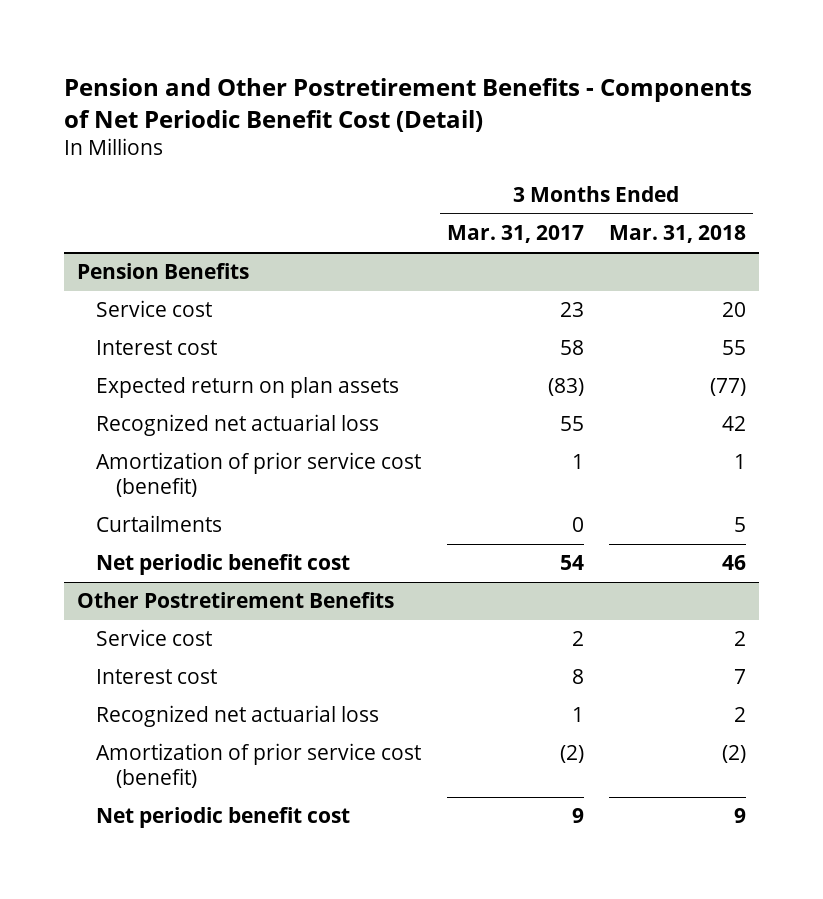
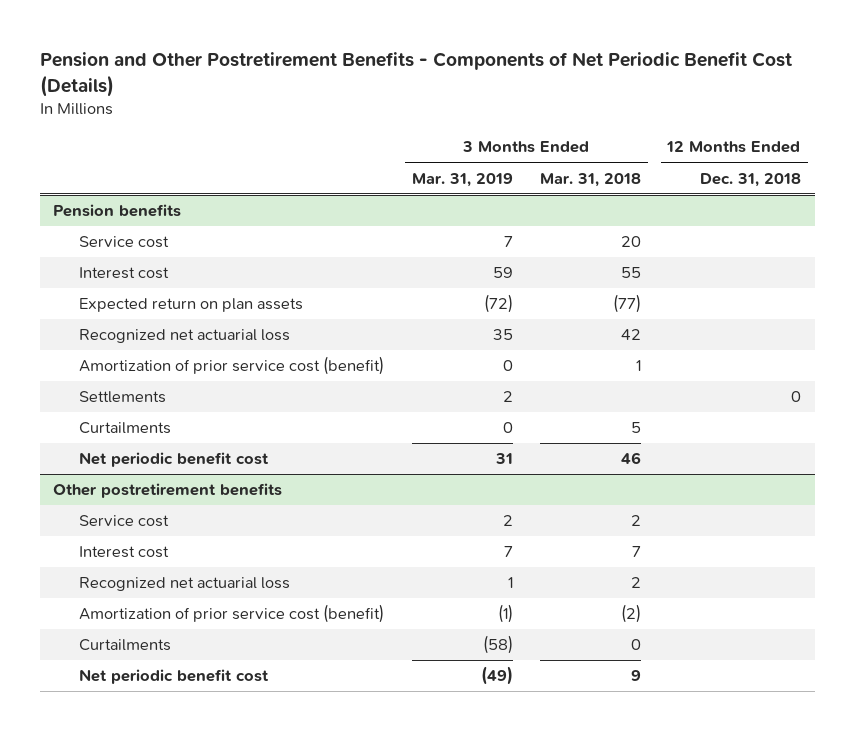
- Pension and Other Postretirement Benefits - Components of Net Periodic Benefit Cost (Detail)
+ Pension and Other Postretirement Benefits - Components of Net Periodic Benefit Cost (Details)
- | 3 Months Ended Mar. 31, 2017 | 3 Months Ended Mar. 31, 2018
+ | 3 Months Ended Mar. 31, 2019 | 3 Months Ended Mar. 31, 2018 | 12 Months Ended Dec. 31, 2018
- Pension Benefits
+ Pension benefits
+ Settlements | 2 | | 0
- Other Postretirement Benefits
+ Other postretirement benefits
+ Curtailments | (58) | 0 |

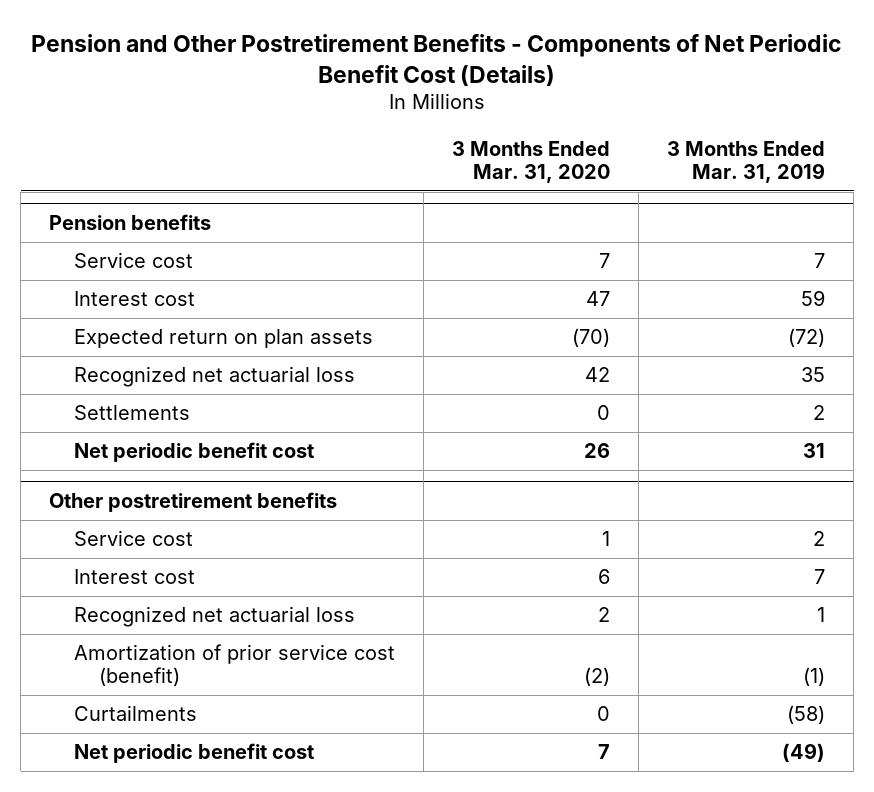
- | 3 Months Ended Mar. 31, 2019 | 3 Months Ended Mar. 31, 2018 | 12 Months Ended Dec. 31, 2018
+ | 3 Months Ended Mar. 31, 2020 | 3 Months Ended Mar. 31, 2019
@ Pension benefits
- Amortization of prior service cost (benefit) | 0 | 1 |
- Curtailments | 0 | 5 |

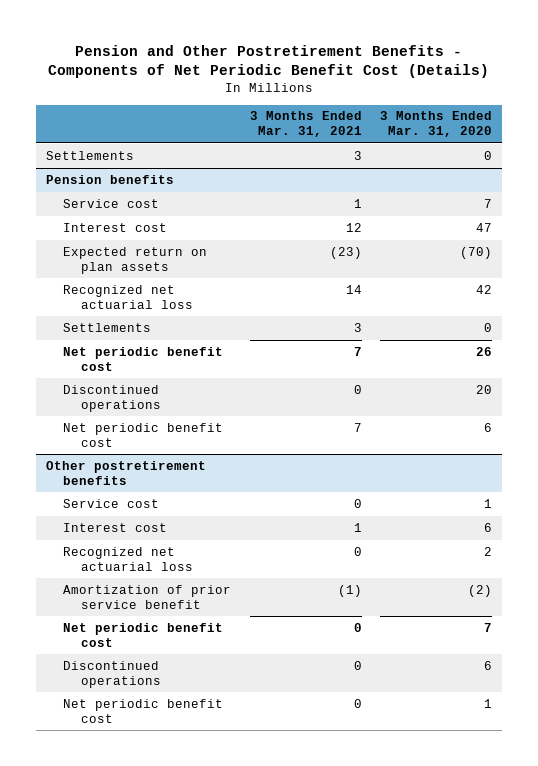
- | 3 Months Ended Mar. 31, 2020 | 3 Months Ended Mar. 31, 2019
+ | 3 Months Ended Mar. 31, 2021 | 3 Months Ended Mar. 31, 2020
+ Settlements | 3 | 0
@ Pension benefits
+ Discontinued operations | 0 | 20
+ Net periodic benefit cost | 7 | 6
@ Other postretirement benefits
- Amortization of prior service cost (benefit) | (2) | (1)
- Curtailments | 0 | (58)
+ Amortization of prior service benefit | (1) | (2)
+ Discontinued operations | 0 | 6
+ Net periodic benefit cost | 0 | 1

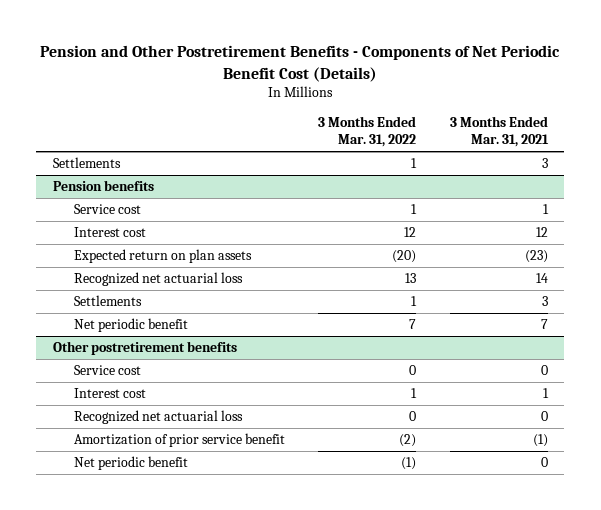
- | 3 Months Ended Mar. 31, 2021 | 3 Months Ended Mar. 31, 2020
+ | 3 Months Ended Mar. 31, 2022 | 3 Months Ended Mar. 31, 2021
@ Pension benefits
- Net periodic benefit cost | 7 | 26
- Discontinued operations | 0 | 20
- Net periodic benefit cost | 7 | 6
+ Net periodic benefit | 7 | 7
@ Other postretirement benefits
- Net periodic benefit cost | 0 | 7
- Discontinued operations | 0 | 6
- Net periodic benefit cost | 0 | 1
+ Net periodic benefit | (1) | 0

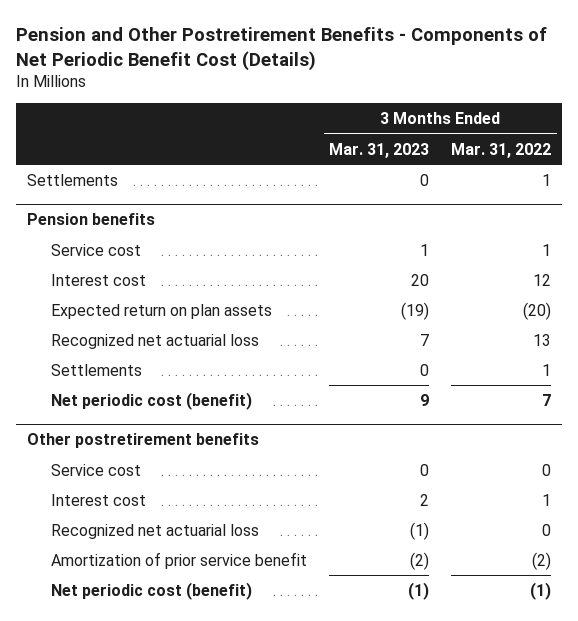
- | 3 Months Ended Mar. 31, 2022 | 3 Months Ended Mar. 31, 2021
+ | 3 Months Ended Mar. 31, 2023 | 3 Months Ended Mar. 31, 2022
@ Pension benefits
- Net periodic benefit | 7 | 7
+ Net periodic cost (benefit) | 9 | 7
@ Other postretirement benefits
- Net periodic benefit | (1) | 0
+ Net periodic cost (benefit) | (1) | (1)

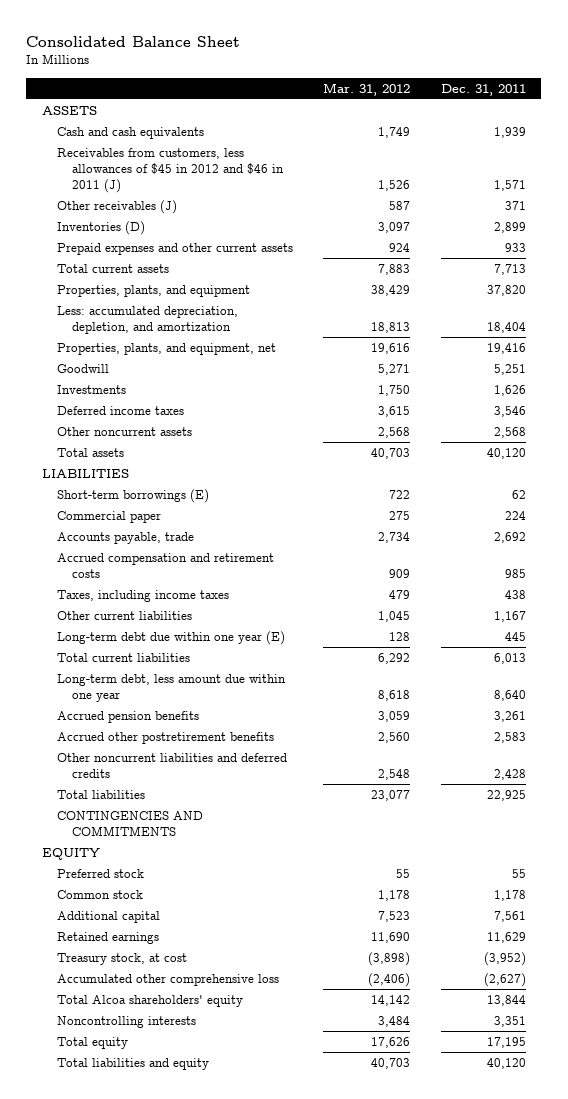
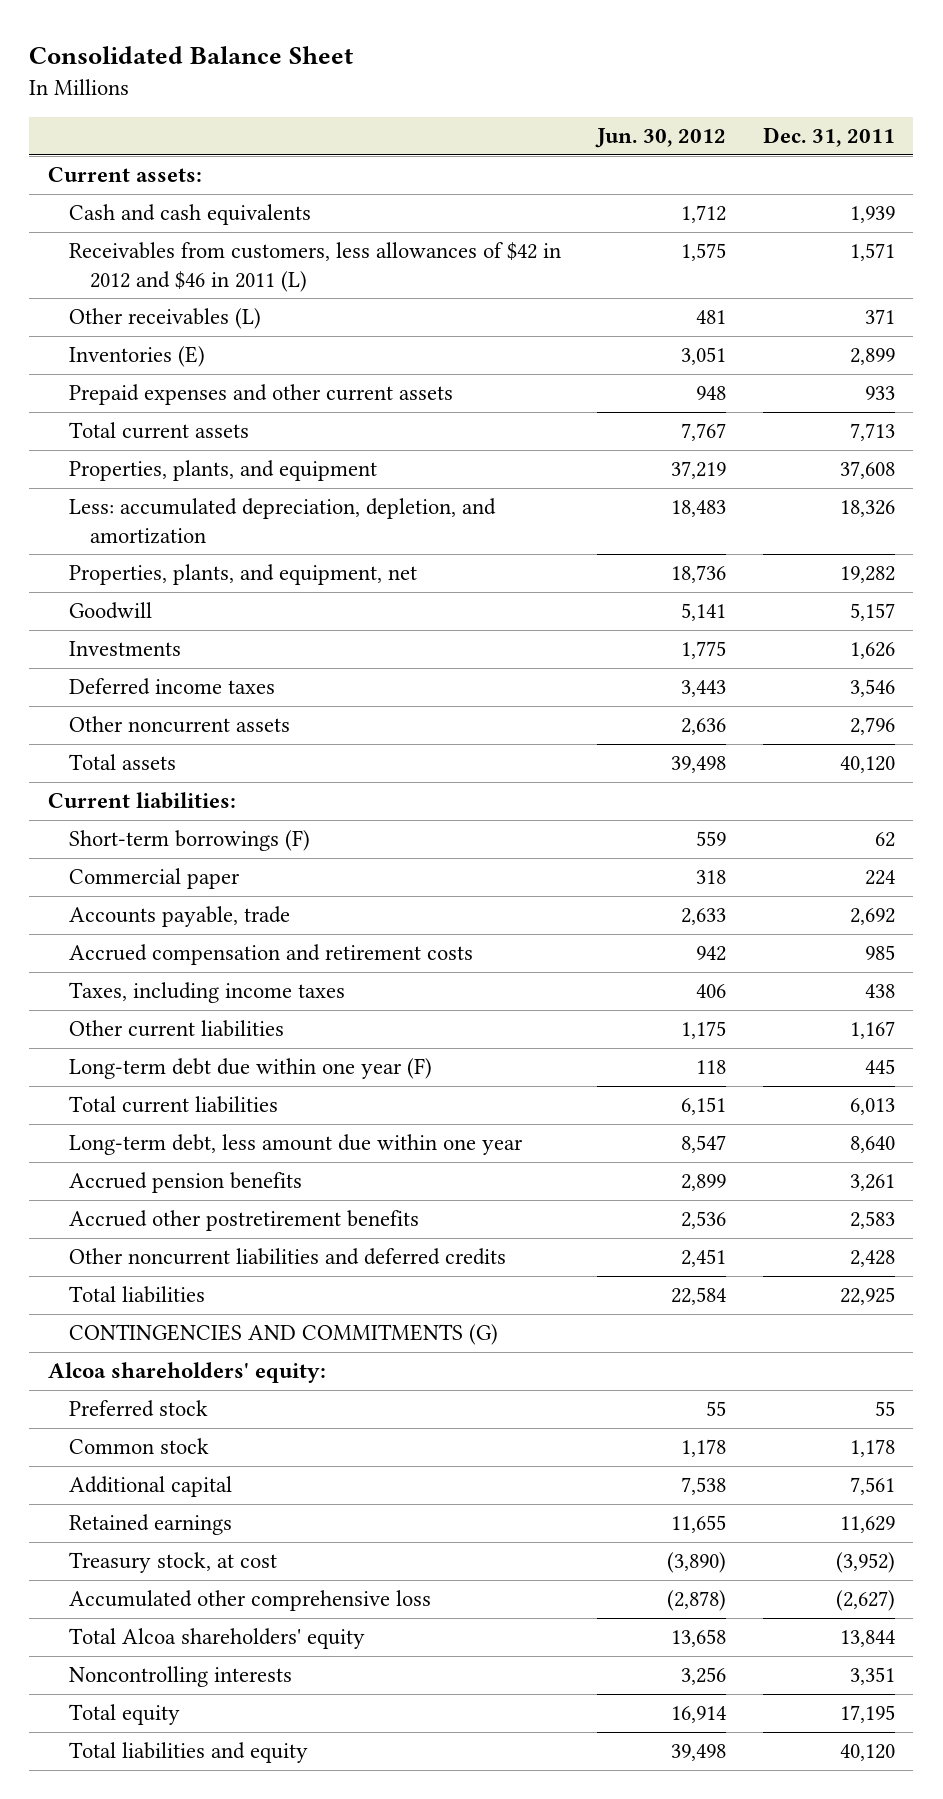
- | Mar. 31, 2012 | Dec. 31, 2011
+ | Jun. 30, 2012 | Dec. 31, 2011
- ASSETS
+ Current assets:
- Receivables from customers, less allowances of $45 in 2012 and $46 in 2011 (J) | 1,526 | 1,571
- Other receivables (J) | 587 | 371
- Inventories (D) | 3,097 | 2,899
+ Receivables from customers, less allowances of $42 in 2012 and $46 in 2011 (L) | 1,575 | 1,571
+ Other receivables (L) | 481 | 371
+ Inventories (E) | 3,051 | 2,899
- Properties, plants, and equipment | 38,429 | 37,820
- Less: accumulated depreciation, depletion, and amortization | 18,813 | 18,404
- Properties, plants, and equipment, net | 19,616 | 19,416
- Goodwill | 5,271 | 5,251
+ Properties, plants, and equipment | 37,219 | 37,608
+ Less: accumulated depreciation, depletion, and amortization | 18,483 | 18,326
+ Properties, plants, and equipment, net | 18,736 | 19,282
+ Goodwill | 5,141 | 5,157
- Other noncurrent assets | 2,568 | 2,568
+ Other noncurrent assets | 2,636 | 2,796
- LIABILITIES
- Short-term borrowings (E) | 722 | 62
+ Current liabilities:
+ Short-term borrowings (F) | 559 | 62
- Long-term debt due within one year (E) | 128 | 445
+ Long-term debt due within one year (F) | 118 | 445
- CONTINGENCIES AND COMMITMENTS
- EQUITY
+ CONTINGENCIES AND COMMITMENTS (G)
+ Alcoa shareholders' equity:

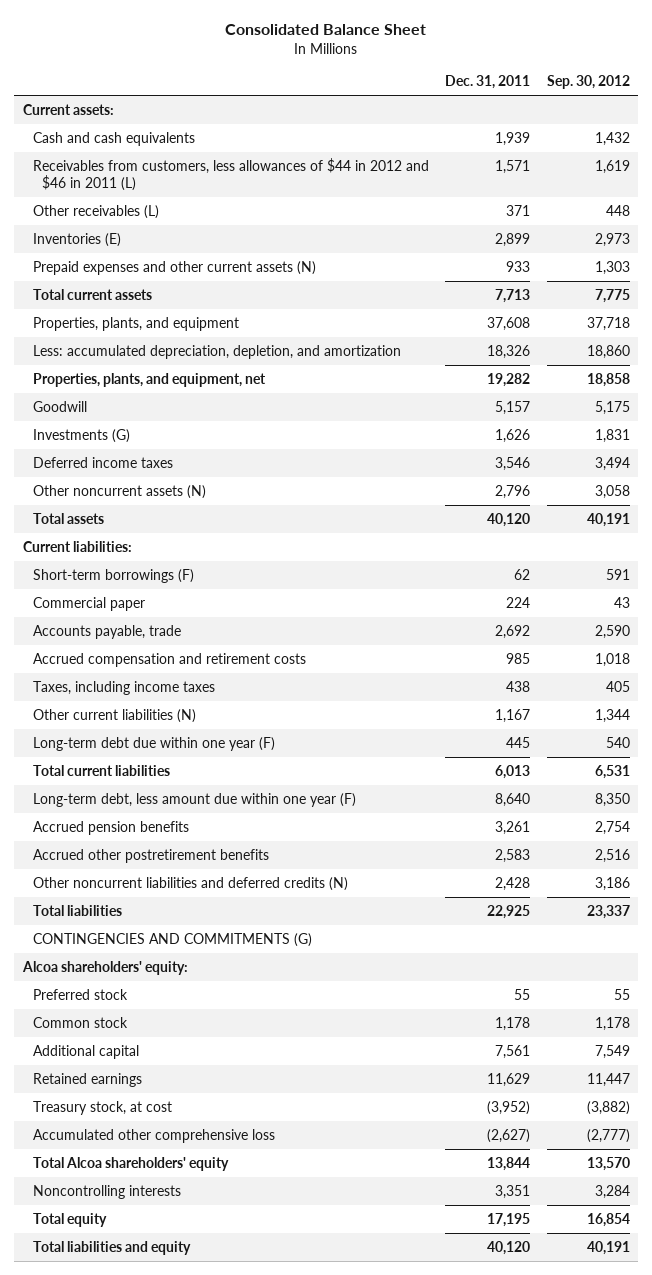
- | Jun. 30, 2012 | Dec. 31, 2011
+ | Dec. 31, 2011 | Sep. 30, 2012
- Receivables from customers, less allowances of $42 in 2012 and $46 in 2011 (L) | 1,575 | 1,571
+ Receivables from customers, less allowances of $44 in 2012 and $46 in 2011 (L) | 1,571 | 1,619
- Prepaid expenses and other current assets | 948 | 933
+ Prepaid expenses and other current assets (N) | 933 | 1,303
- Investments | 1,775 | 1,626
+ Investments (G) | 1,626 | 1,831
- Other noncurrent assets | 2,636 | 2,796
+ Other noncurrent assets (N) | 2,796 | 3,058
- Other current liabilities | 1,175 | 1,167
+ Other current liabilities (N) | 1,167 | 1,344
- Long-term debt, less amount due within one year | 8,547 | 8,640
+ Long-term debt, less amount due within one year (F) | 8,640 | 8,350
- Other noncurrent liabilities and deferred credits | 2,451 | 2,428
+ Other noncurrent liabilities and deferred credits (N) | 2,428 | 3,186

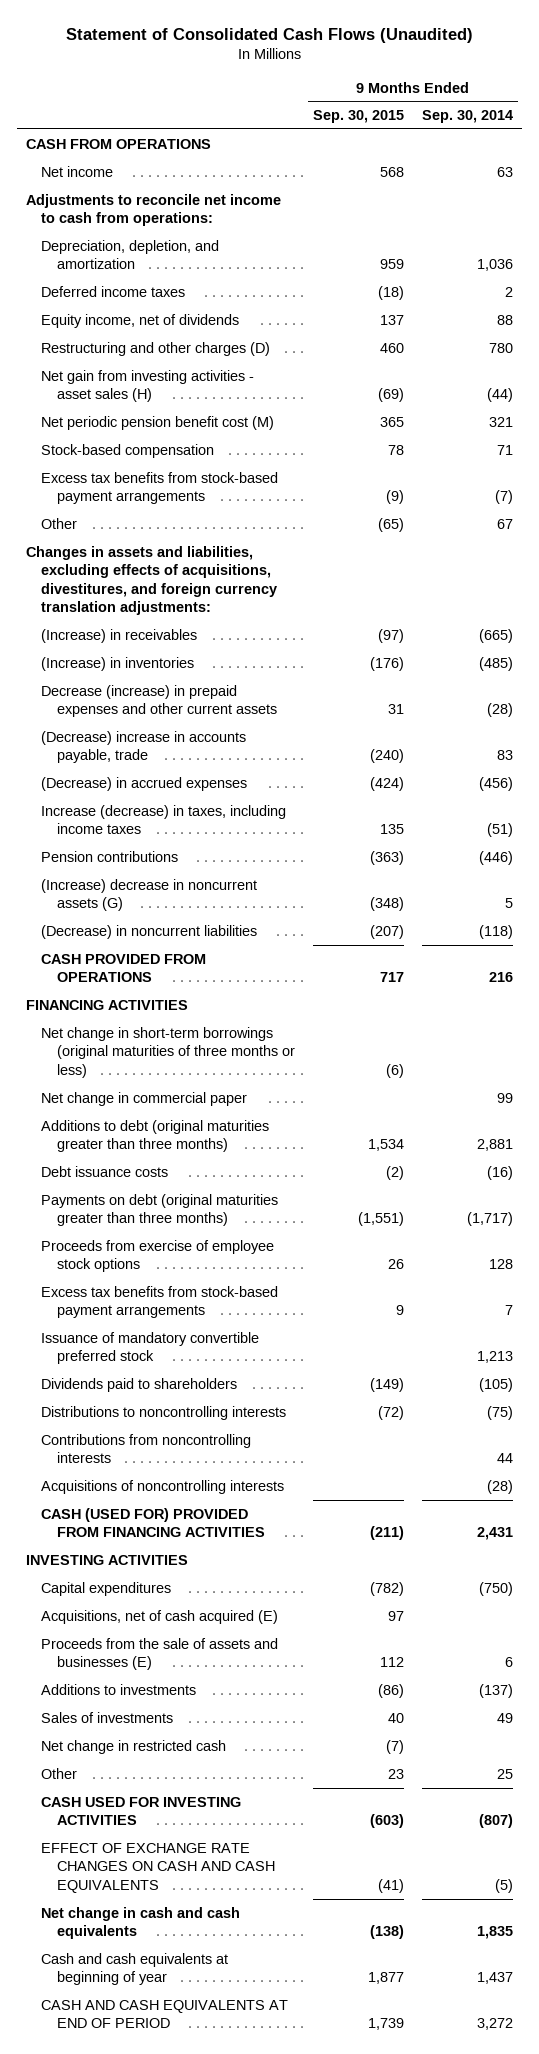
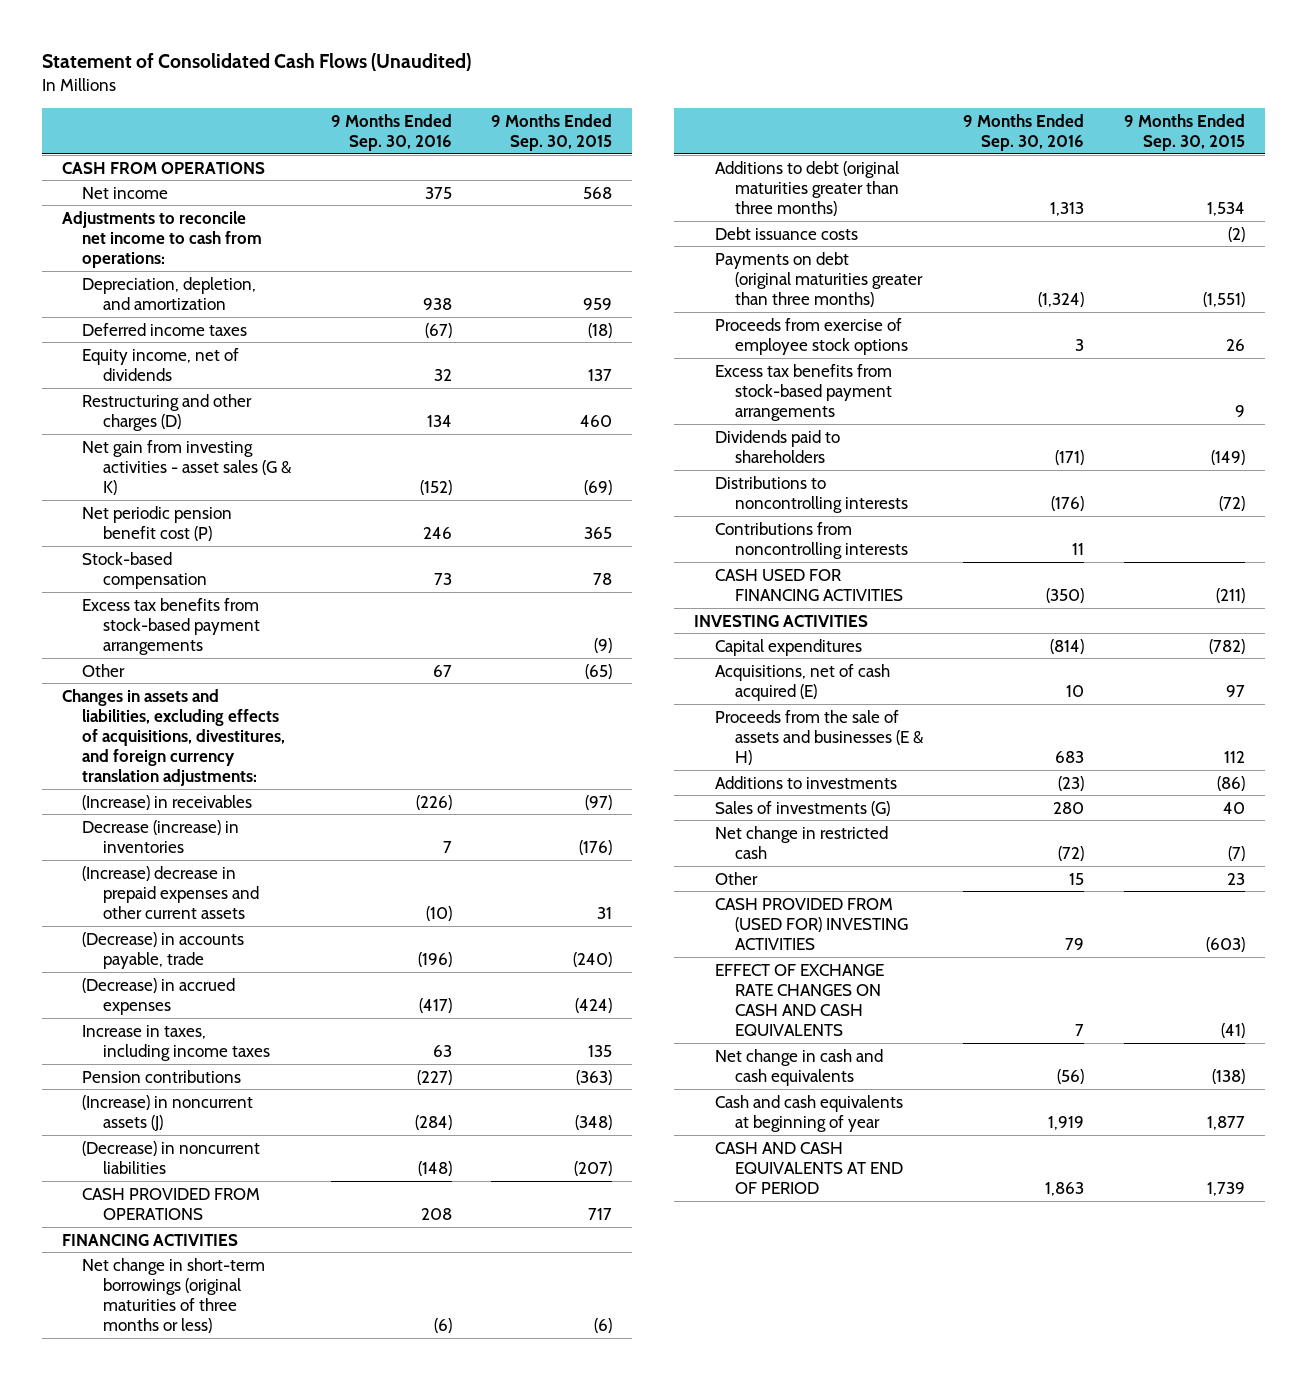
- | 9 Months Ended Sep. 30, 2015 | 9 Months Ended Sep. 30, 2014
+ | 9 Months Ended Sep. 30, 2016 | 9 Months Ended Sep. 30, 2015
- Net gain from investing activities - asset sales (H) | (69) | (44)
- Net periodic pension benefit cost (M) | 365 | 321
+ Net gain from investing activities - asset sales (G & K) | (152) | (69)
+ Net periodic pension benefit cost (P) | 246 | 365
- (Increase) in inventories | (176) | (485)
- Decrease (increase) in prepaid expenses and other current assets | 31 | (28)
- (Decrease) increase in accounts payable, trade | (240) | 83
+ Decrease (increase) in inventories | 7 | (176)
+ (Increase) decrease in prepaid expenses and other current assets | (10) | 31
+ (Decrease) in accounts payable, trade | (196) | (240)
- Increase (decrease) in taxes, including income taxes | 135 | (51)
+ Increase in taxes, including income taxes | 63 | 135
- (Increase) decrease in noncurrent assets (G) | (348) | 5
+ (Increase) in noncurrent assets (J) | (284) | (348)
- Net change in commercial paper | | 99
- Issuance of mandatory convertible preferred stock | | 1,213
- Acquisitions of noncontrolling interests | | (28)
- CASH (USED FOR) PROVIDED FROM FINANCING ACTIVITIES | (211) | 2,431
+ CASH USED FOR FINANCING ACTIVITIES | (350) | (211)
- Proceeds from the sale of assets and businesses (E) | 112 | 6
+ Proceeds from the sale of assets and businesses (E & H) | 683 | 112
- Sales of investments | 40 | 49
+ Sales of investments (G) | 280 | 40
- CASH USED FOR INVESTING ACTIVITIES | (603) | (807)
+ CASH PROVIDED FROM (USED FOR) INVESTING ACTIVITIES | 79 | (603)

